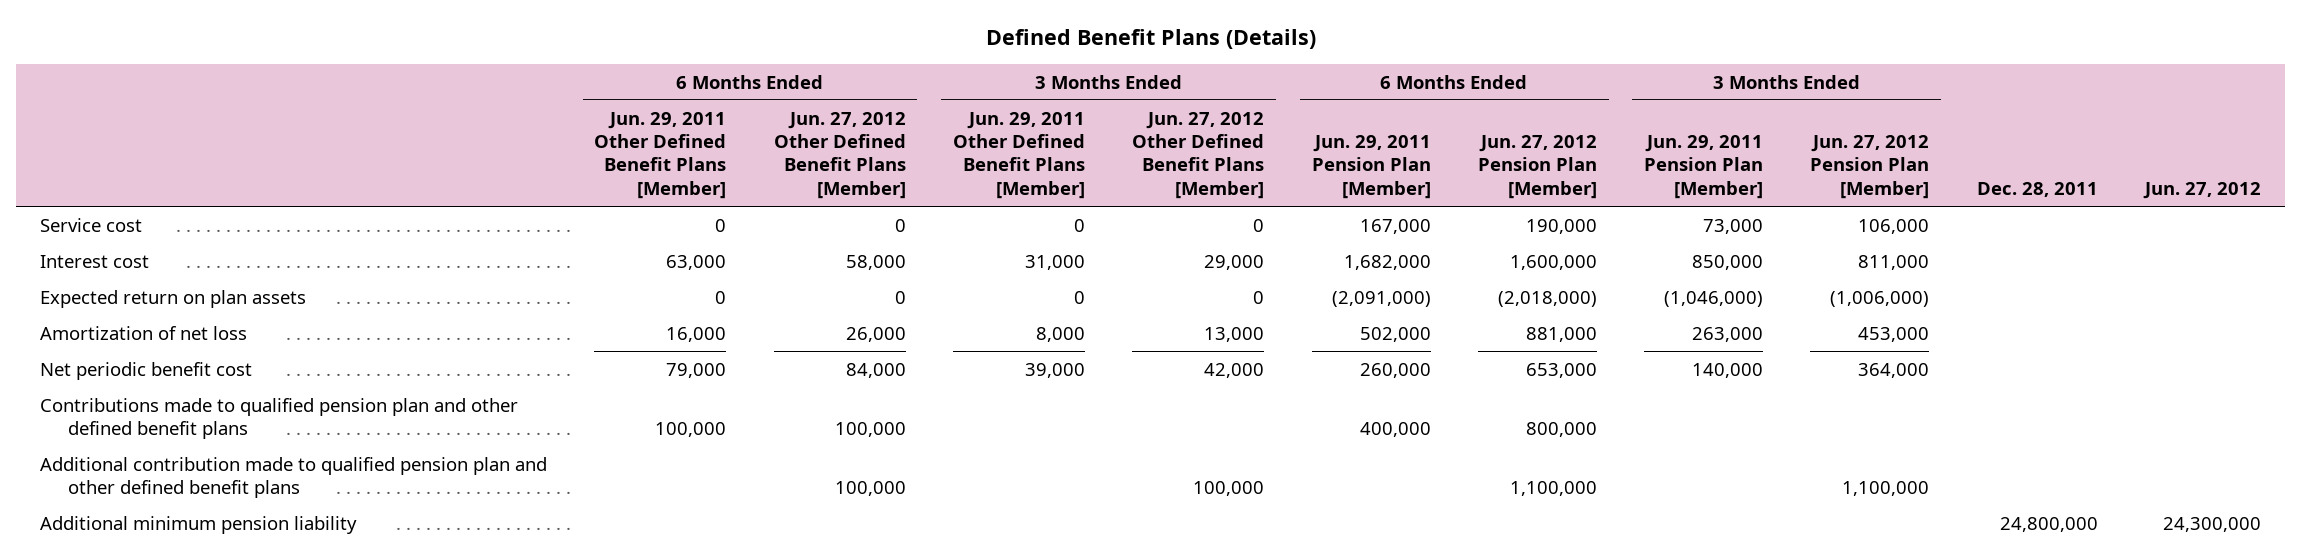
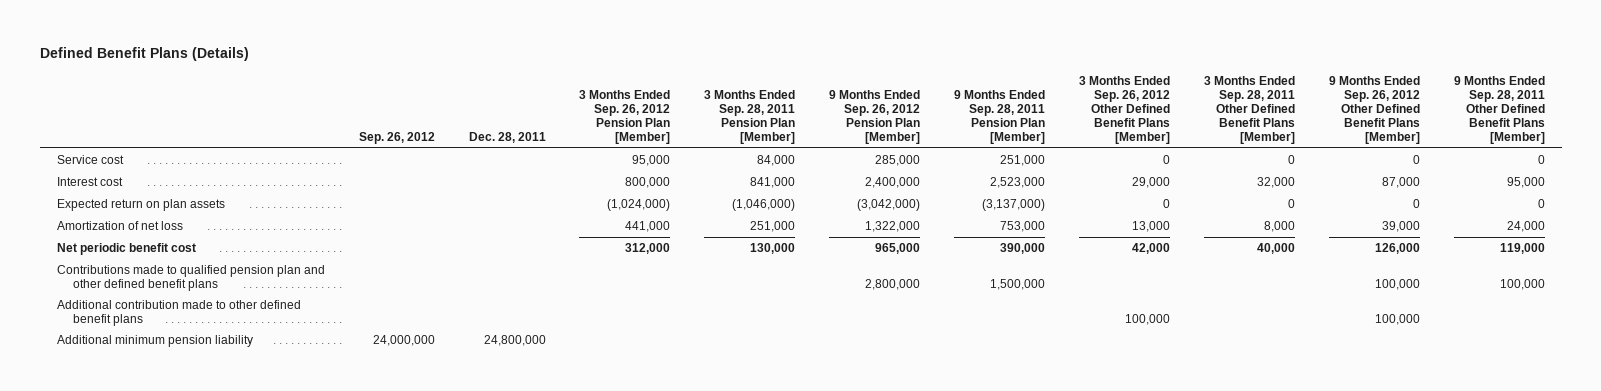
- | 6 Months Ended Jun. 29, 2011 Other Defined Benefit Plans [Member] | 6 Months Ended Jun. 27, 2012 Other Defined Benefit Plans [Member] | 3 Months Ended Jun. 29, 2011 Other Defined Benefit Plans [Member] | 3 Months Ended Jun. 27, 2012 Other Defined Benefit Plans [Member] | 6 Months Ended Jun. 29, 2011 Pension Plan [Member] | 6 Months Ended Jun. 27, 2012 Pension Plan [Member] | 3 Months Ended Jun. 29, 2011 Pension Plan [Member] | 3 Months Ended Jun. 27, 2012 Pension Plan [Member] | Dec. 28, 2011 | Jun. 27, 2012
+ | Sep. 26, 2012 | Dec. 28, 2011 | 3 Months Ended Sep. 26, 2012 Pension Plan [Member] | 3 Months Ended Sep. 28, 2011 Pension Plan [Member] | 9 Months Ended Sep. 26, 2012 Pension Plan [Member] | 9 Months Ended Sep. 28, 2011 Pension Plan [Member] | 3 Months Ended Sep. 26, 2012 Other Defined Benefit Plans [Member] | 3 Months Ended Sep. 28, 2011 Other Defined Benefit Plans [Member] | 9 Months Ended Sep. 26, 2012 Other Defined Benefit Plans [Member] | 9 Months Ended Sep. 28, 2011 Other Defined Benefit Plans [Member]
- Additional contribution made to qualified pension plan and other defined benefit plans | | 100,000 | | 100,000 | | 1,100,000 | | 1,100,000 | |
+ Additional contribution made to other defined benefit plans | | | | | | | 100,000 | | 100,000 |

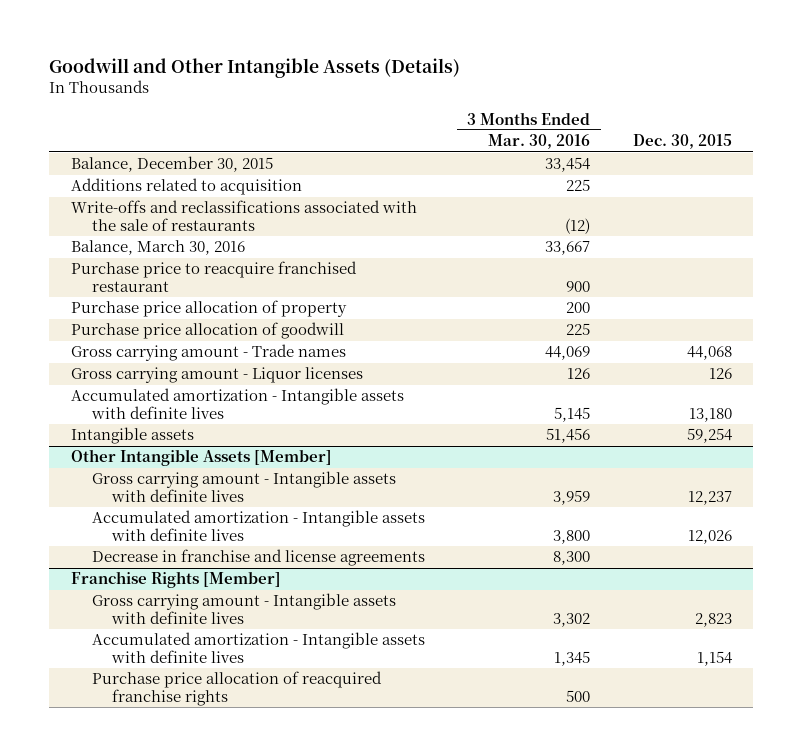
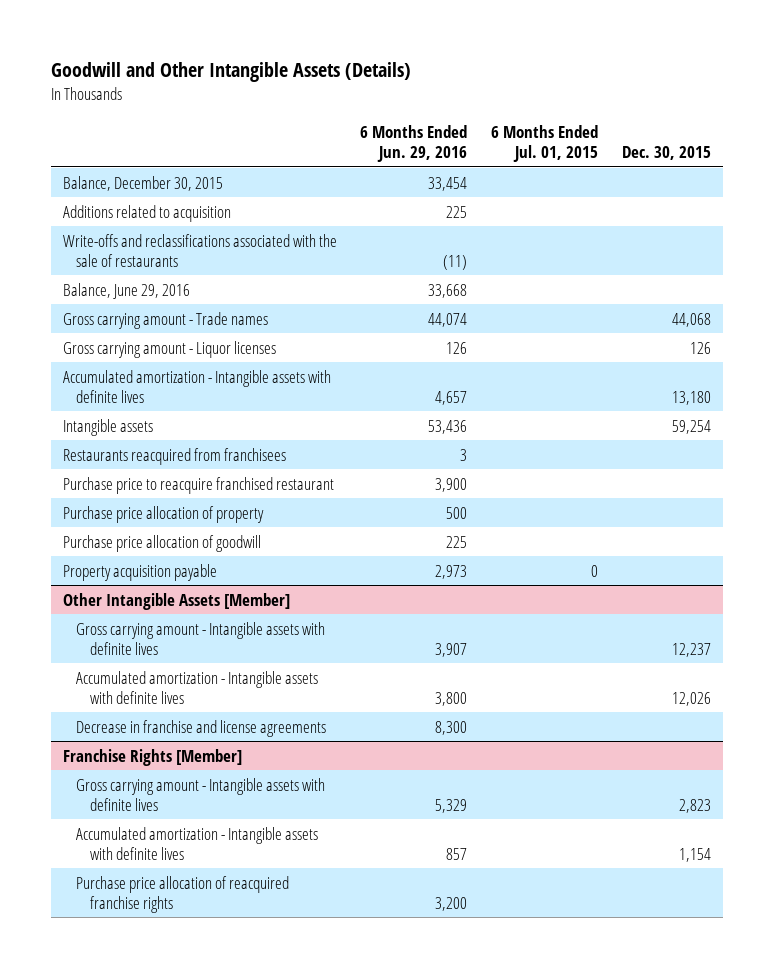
- | 3 Months Ended Mar. 30, 2016 | Dec. 30, 2015
+ | 6 Months Ended Jun. 29, 2016 | 6 Months Ended Jul. 01, 2015 | Dec. 30, 2015
- Balance, March 30, 2016 | 33,667 |
+ Balance, June 29, 2016 | 33,668 | |
+ Restaurants reacquired from franchisees | 3 | |
moved down: Purchase price to reacquire franchised restaurant | 3,900 | |
moved down: Purchase price allocation of property | 500 | |
moved down: Purchase price allocation of goodwill | 225 | |
+ Property acquisition payable | 2,973 | 0 |

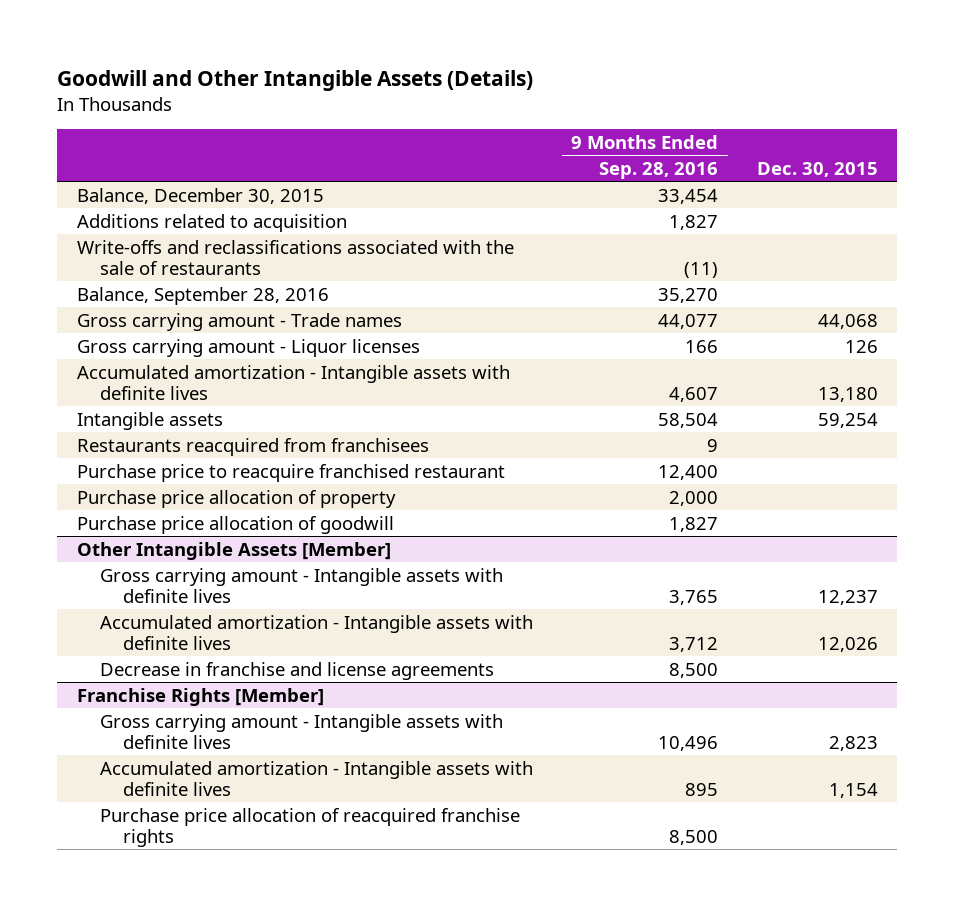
- | 6 Months Ended Jun. 29, 2016 | 6 Months Ended Jul. 01, 2015 | Dec. 30, 2015
+ | 9 Months Ended Sep. 28, 2016 | Dec. 30, 2015
- Balance, June 29, 2016 | 33,668 | |
+ Balance, September 28, 2016 | 35,270 |
- Property acquisition payable | 2,973 | 0 |

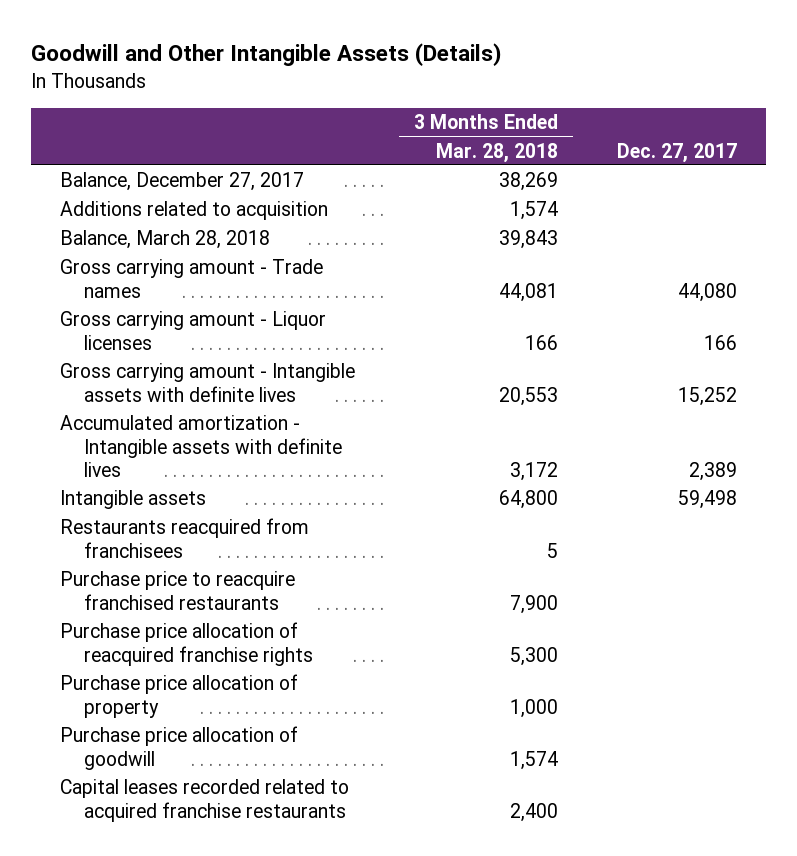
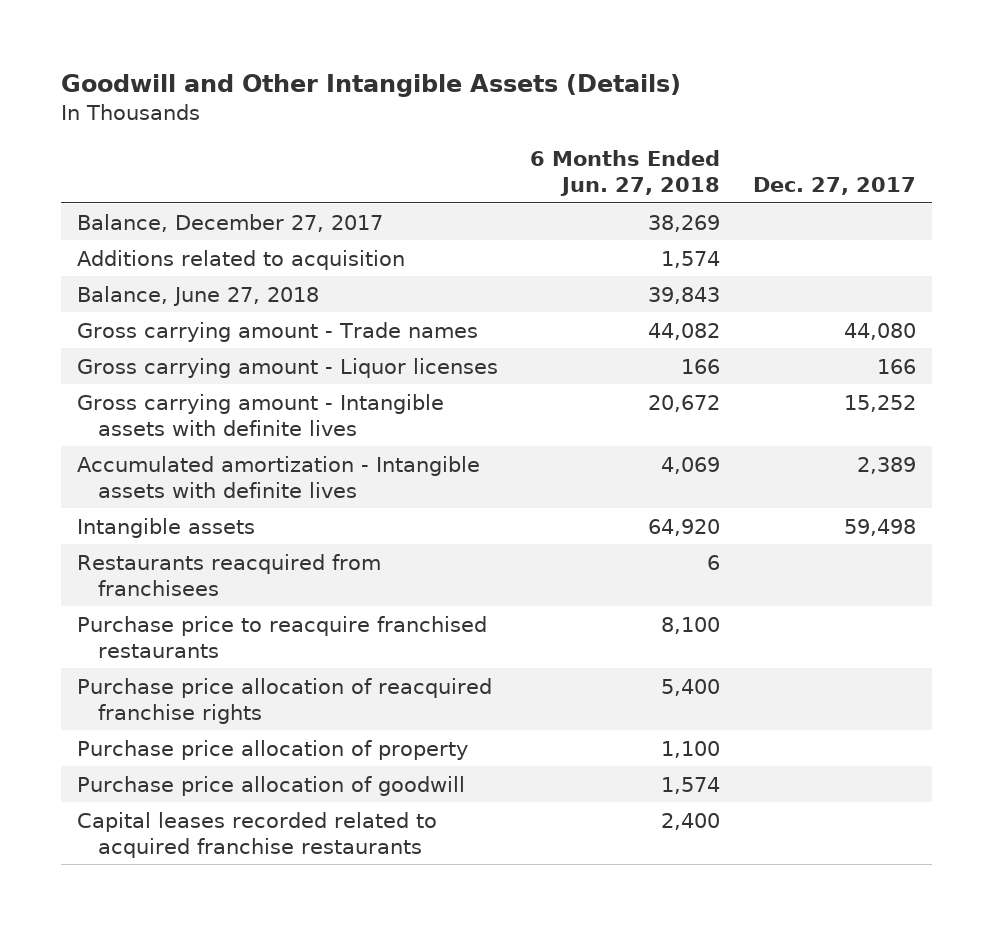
- | 3 Months Ended Mar. 28, 2018 | Dec. 27, 2017
+ | 6 Months Ended Jun. 27, 2018 | Dec. 27, 2017
- Balance, March 28, 2018 | 39,843 |
+ Balance, June 27, 2018 | 39,843 |

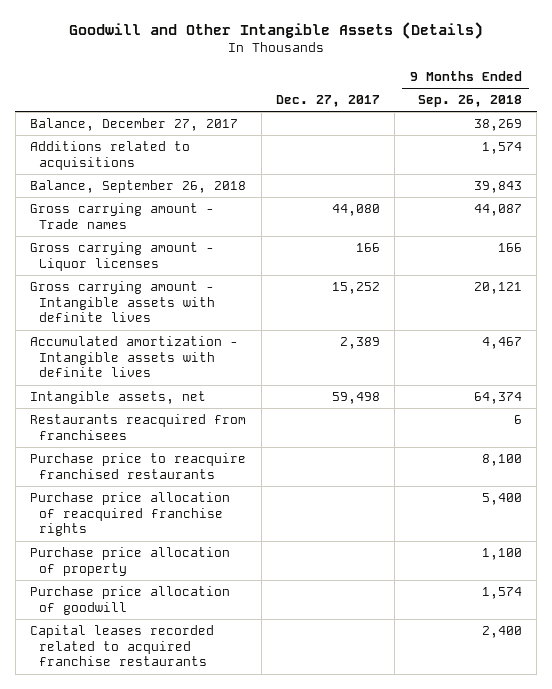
- | 6 Months Ended Jun. 27, 2018 | Dec. 27, 2017
+ | Dec. 27, 2017 | 9 Months Ended Sep. 26, 2018
- Additions related to acquisition | 1,574 |
- Balance, June 27, 2018 | 39,843 |
+ Additions related to acquisitions | | 1,574
+ Balance, September 26, 2018 | | 39,843
- Intangible assets | 64,920 | 59,498
+ Intangible assets, net | 59,498 | 64,374

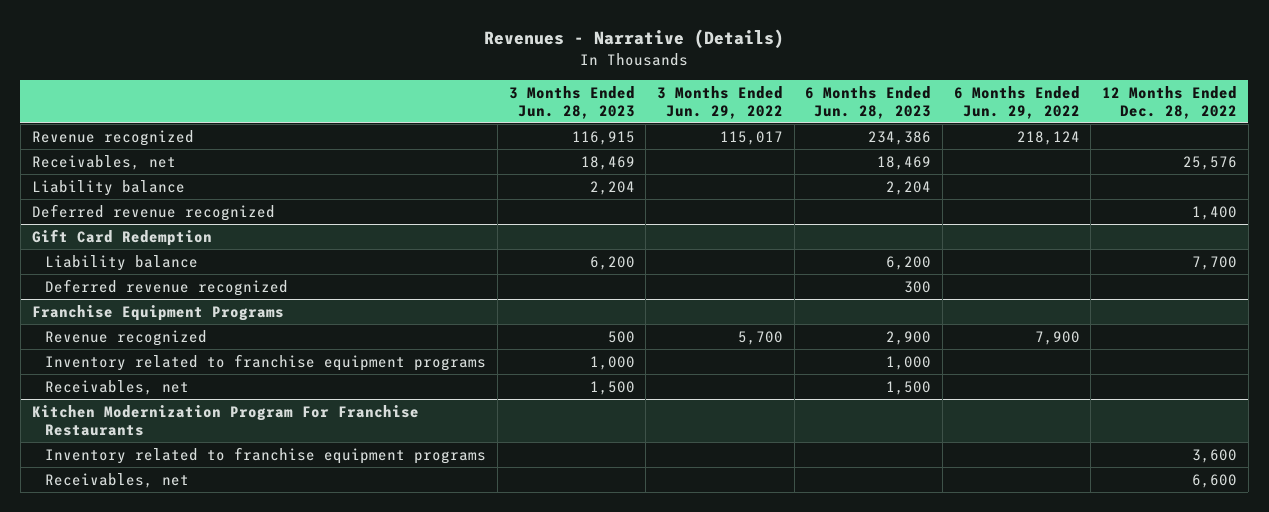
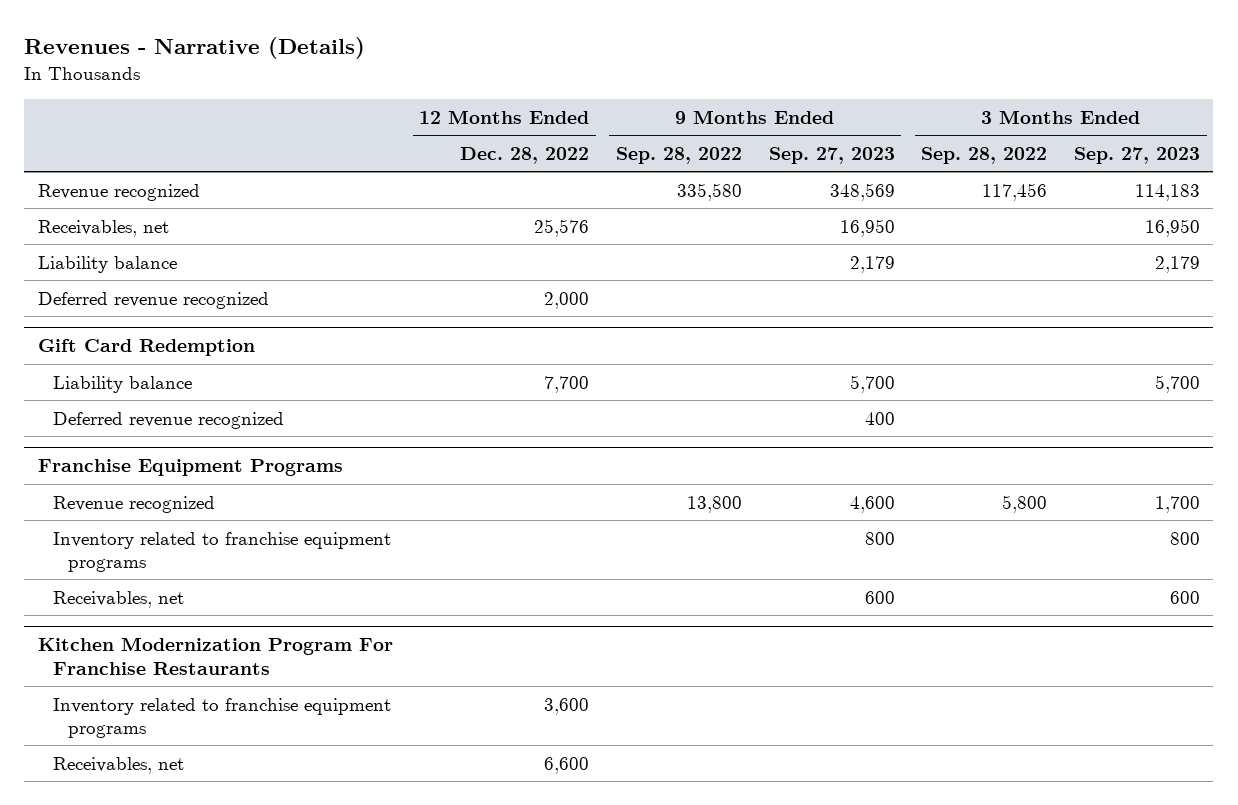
- | 3 Months Ended Jun. 28, 2023 | 3 Months Ended Jun. 29, 2022 | 6 Months Ended Jun. 28, 2023 | 6 Months Ended Jun. 29, 2022 | 12 Months Ended Dec. 28, 2022
+ | 12 Months Ended Dec. 28, 2022 | 9 Months Ended Sep. 28, 2022 | 9 Months Ended Sep. 27, 2023 | 3 Months Ended Sep. 28, 2022 | 3 Months Ended Sep. 27, 2023
- Deferred revenue recognized | | | | | 1,400
+ Deferred revenue recognized | 2,000 | | | |

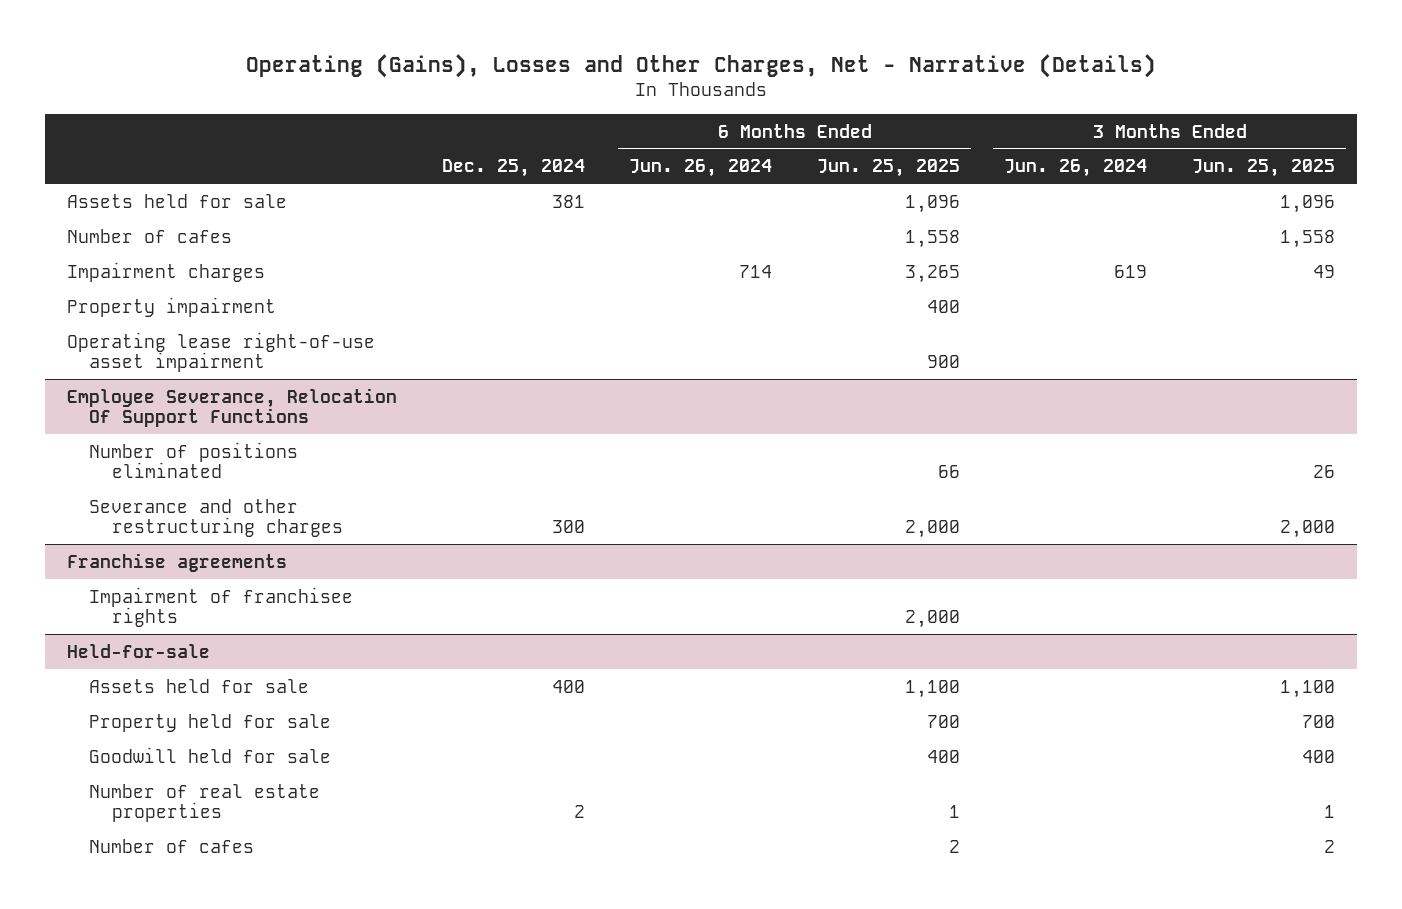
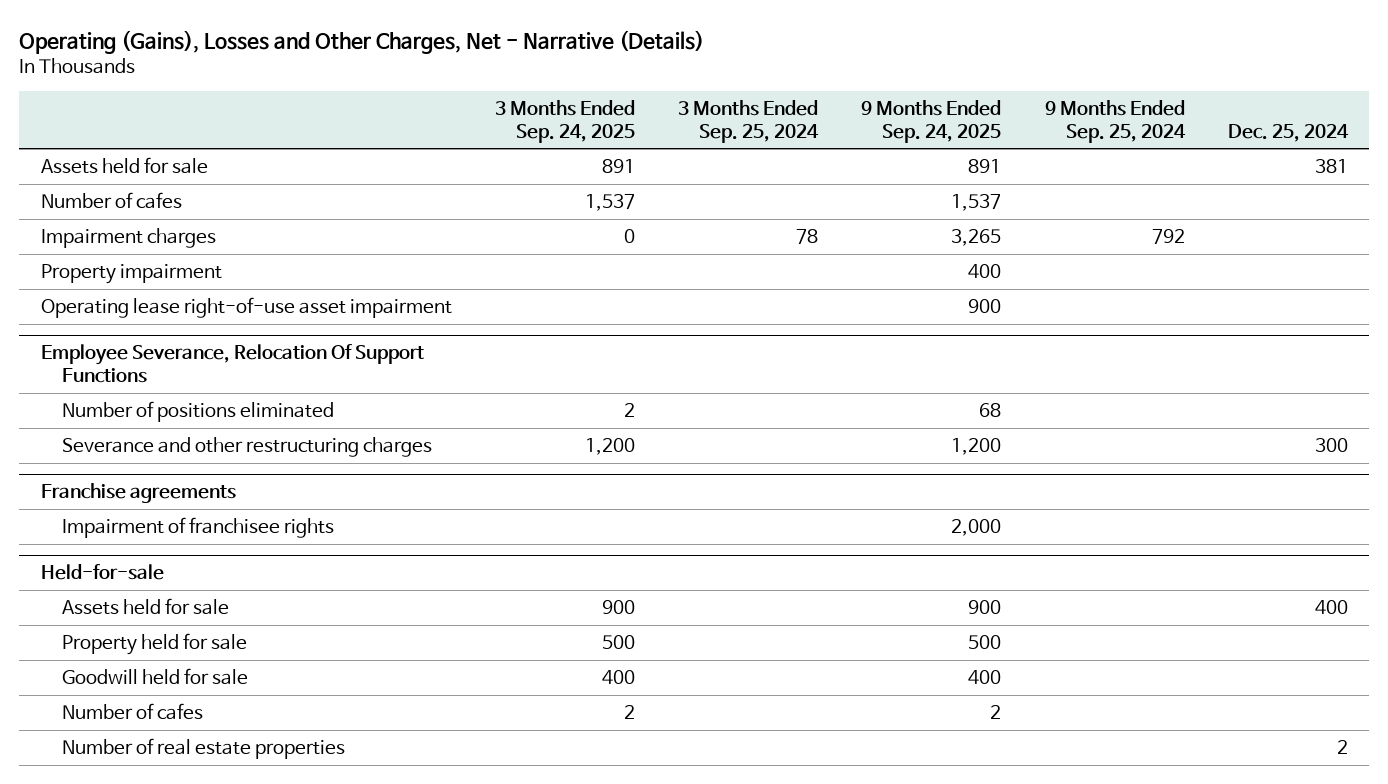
- | Dec. 25, 2024 | 6 Months Ended Jun. 26, 2024 | 6 Months Ended Jun. 25, 2025 | 3 Months Ended Jun. 26, 2024 | 3 Months Ended Jun. 25, 2025
+ | 3 Months Ended Sep. 24, 2025 | 3 Months Ended Sep. 25, 2024 | 9 Months Ended Sep. 24, 2025 | 9 Months Ended Sep. 25, 2024 | Dec. 25, 2024
@ Held-for-sale
moved down: Number of real estate properties | | | | | 2

